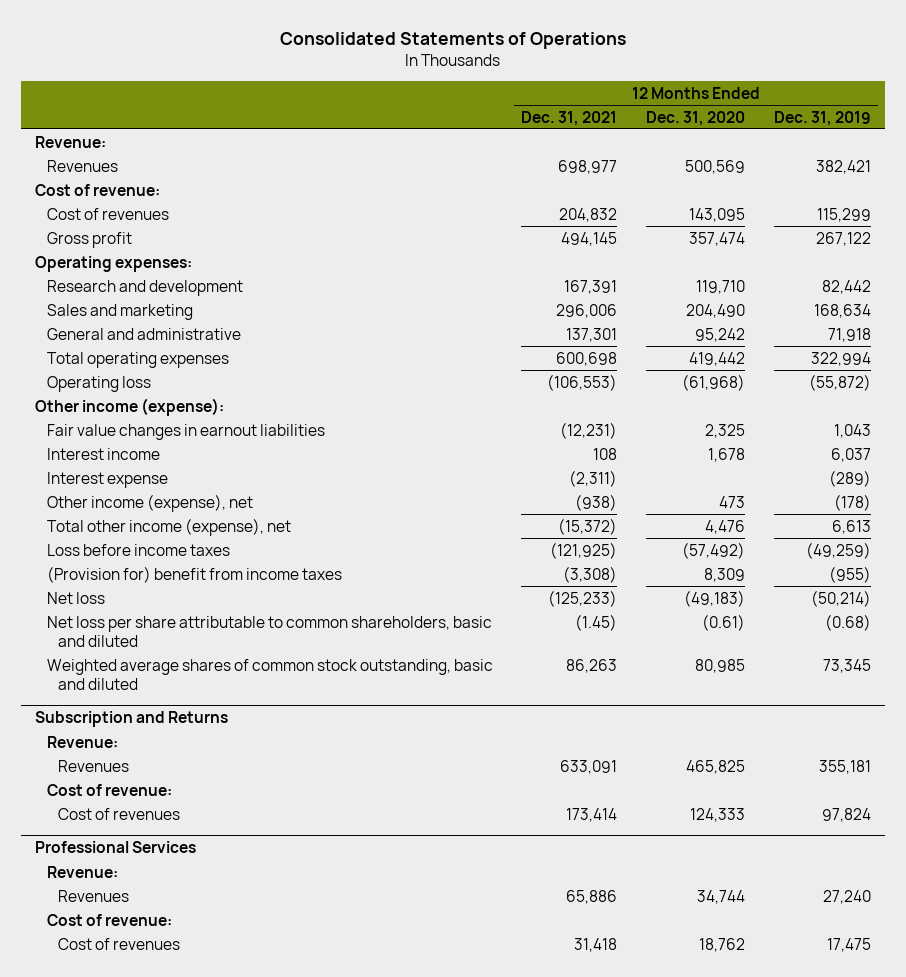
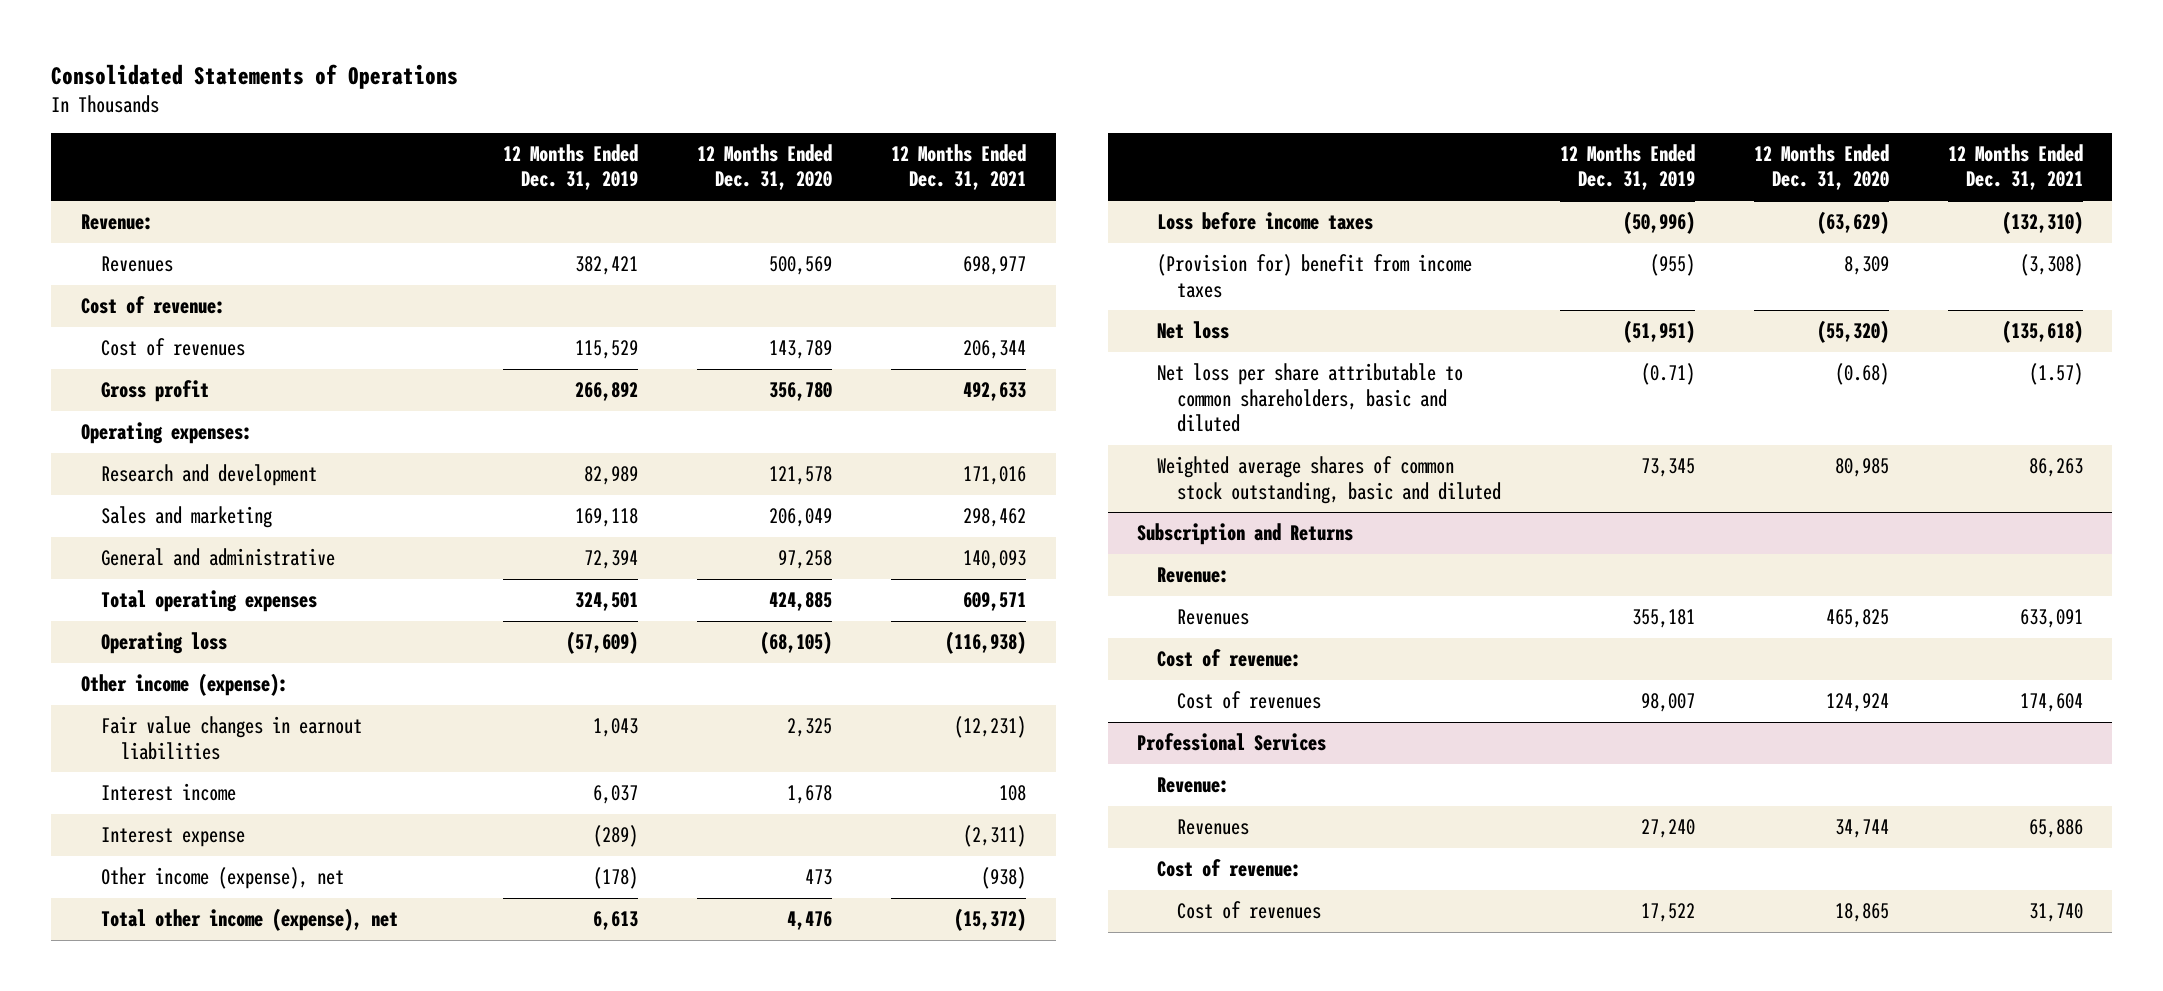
- | 12 Months Ended Dec. 31, 2021 | 12 Months Ended Dec. 31, 2020 | 12 Months Ended Dec. 31, 2019
+ | 12 Months Ended Dec. 31, 2019 | 12 Months Ended Dec. 31, 2020 | 12 Months Ended Dec. 31, 2021
- Cost of revenues | 204,832 | 143,095 | 115,299
- Gross profit | 494,145 | 357,474 | 267,122
+ Cost of revenues | 115,529 | 143,789 | 206,344
+ Gross profit | 266,892 | 356,780 | 492,633
- Research and development | 167,391 | 119,710 | 82,442
- Sales and marketing | 296,006 | 204,490 | 168,634
- General and administrative | 137,301 | 95,242 | 71,918
- Total operating expenses | 600,698 | 419,442 | 322,994
- Operating loss | (106,553) | (61,968) | (55,872)
+ Research and development | 82,989 | 121,578 | 171,016
+ Sales and marketing | 169,118 | 206,049 | 298,462
+ General and administrative | 72,394 | 97,258 | 140,093
+ Total operating expenses | 324,501 | 424,885 | 609,571
+ Operating loss | (57,609) | (68,105) | (116,938)
- Loss before income taxes | (121,925) | (57,492) | (49,259)
+ Loss before income taxes | (50,996) | (63,629) | (132,310)
- Net loss | (125,233) | (49,183) | (50,214)
- Net loss per share attributable to common shareholders, basic and diluted | (1.45) | (0.61) | (0.68)
+ Net loss | (51,951) | (55,320) | (135,618)
+ Net loss per share attributable to common shareholders, basic and diluted | (0.71) | (0.68) | (1.57)
@ Subscription and Returns
- Cost of revenues | 173,414 | 124,333 | 97,824
+ Cost of revenues | 98,007 | 124,924 | 174,604
@ Professional Services
- Cost of revenues | 31,418 | 18,762 | 17,475
+ Cost of revenues | 17,522 | 18,865 | 31,740

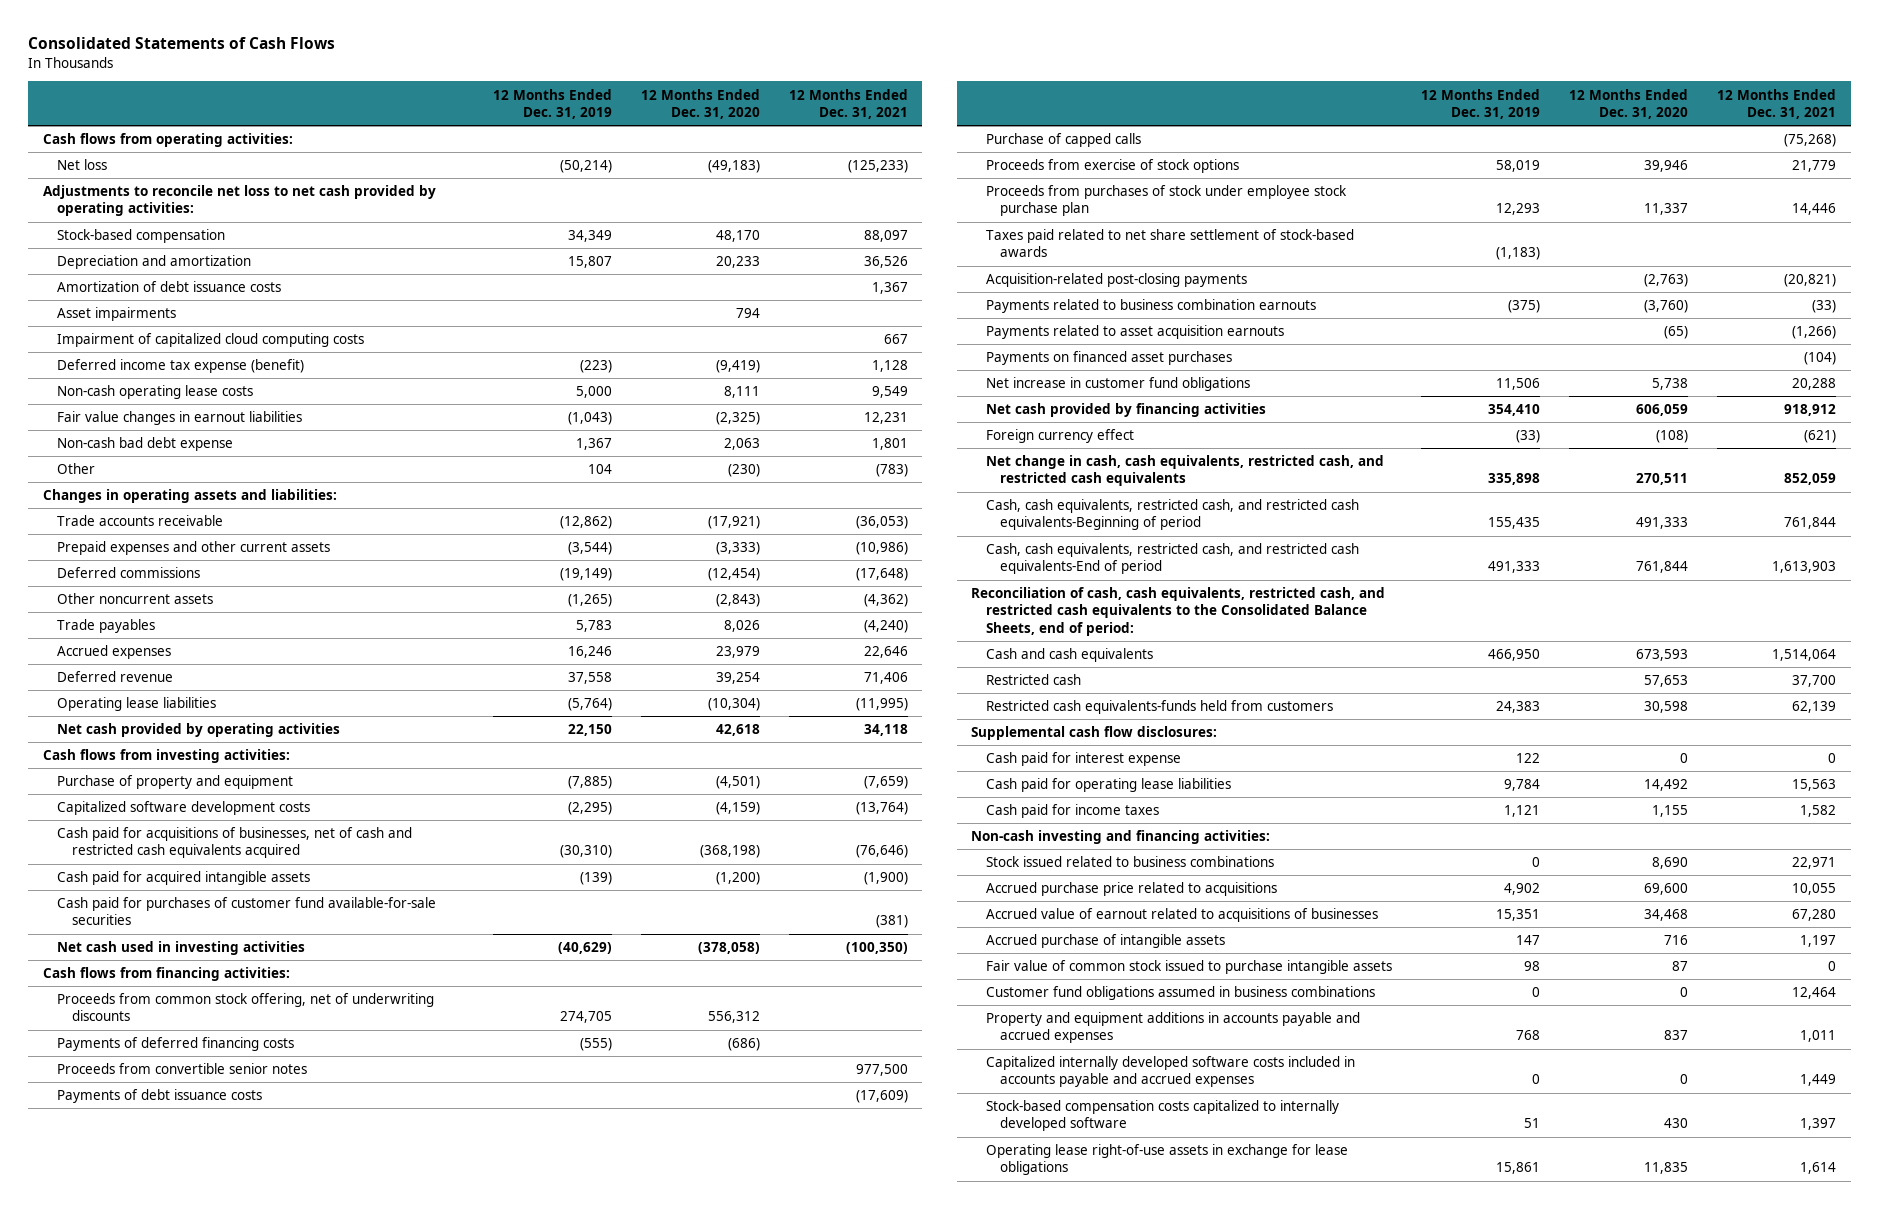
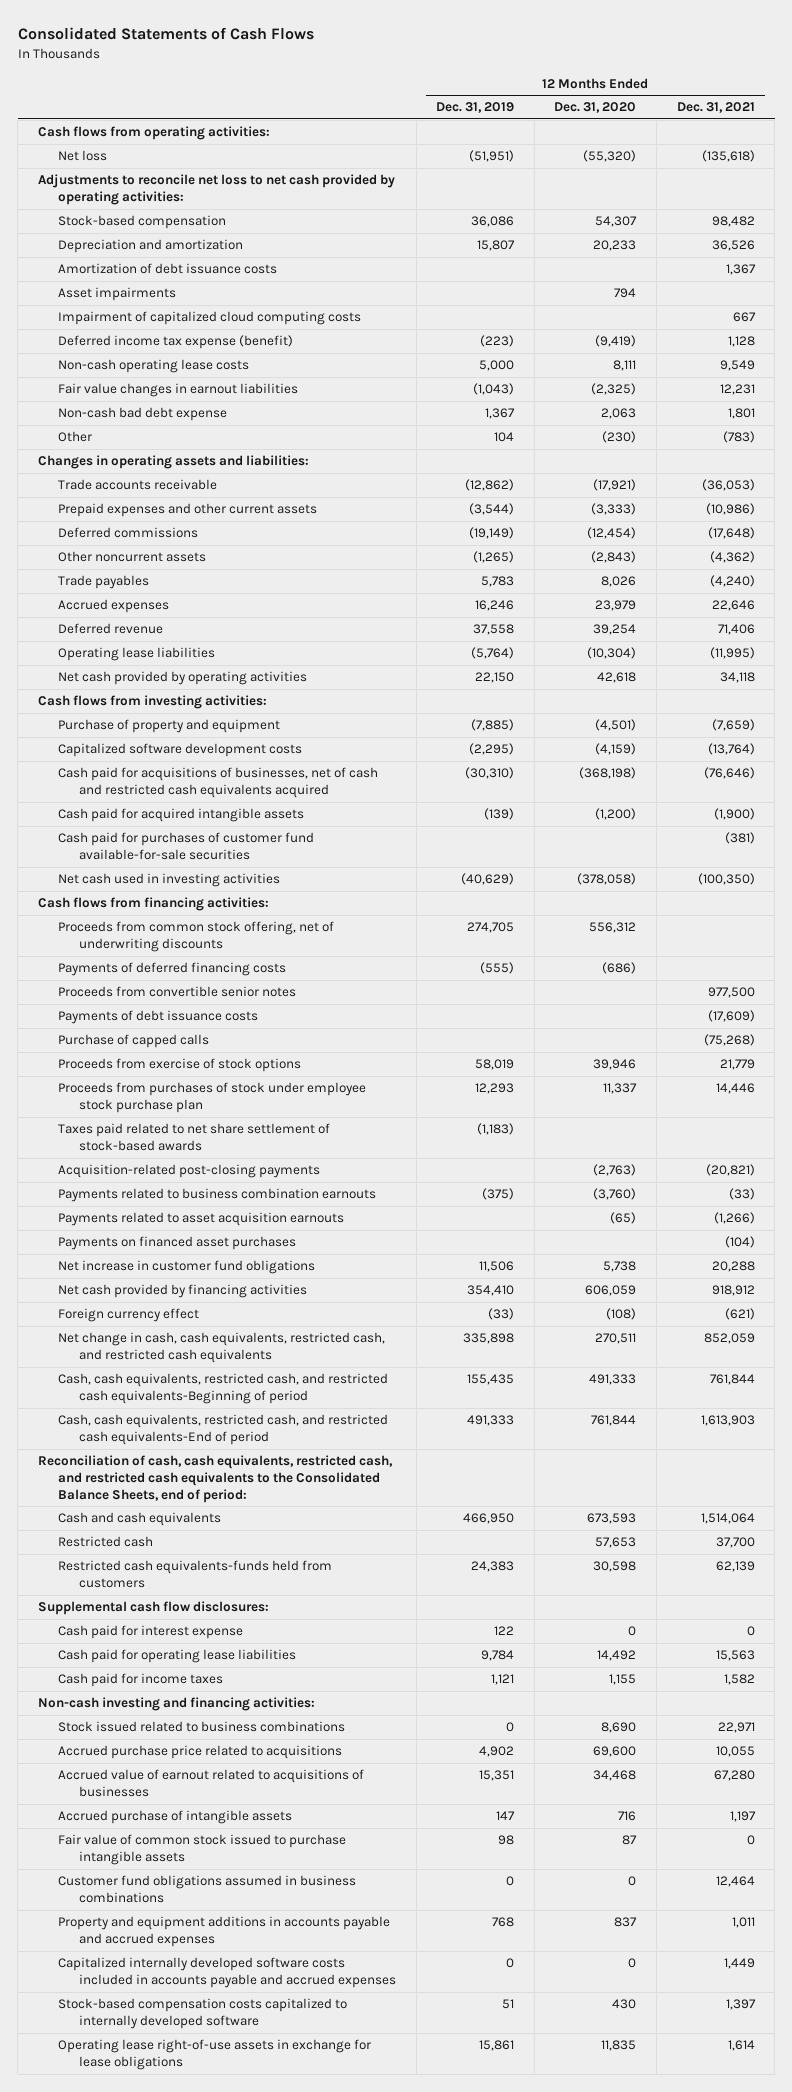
- Net loss | (50,214) | (49,183) | (125,233)
+ Net loss | (51,951) | (55,320) | (135,618)
- Stock-based compensation | 34,349 | 48,170 | 88,097
+ Stock-based compensation | 36,086 | 54,307 | 98,482

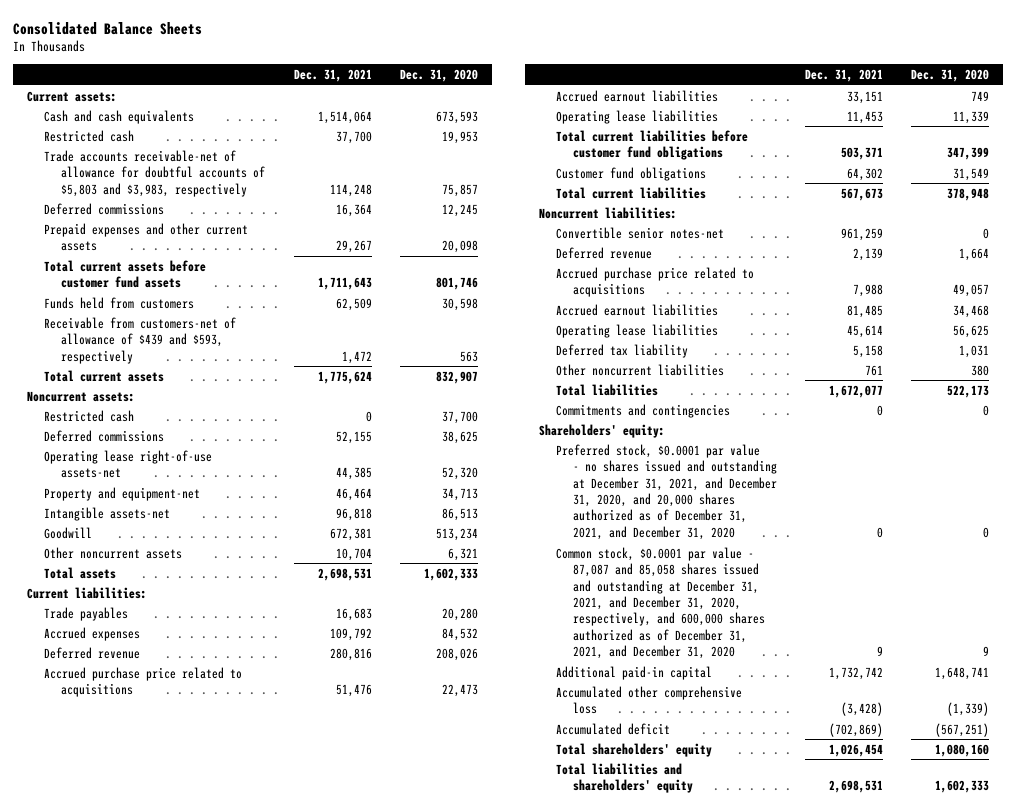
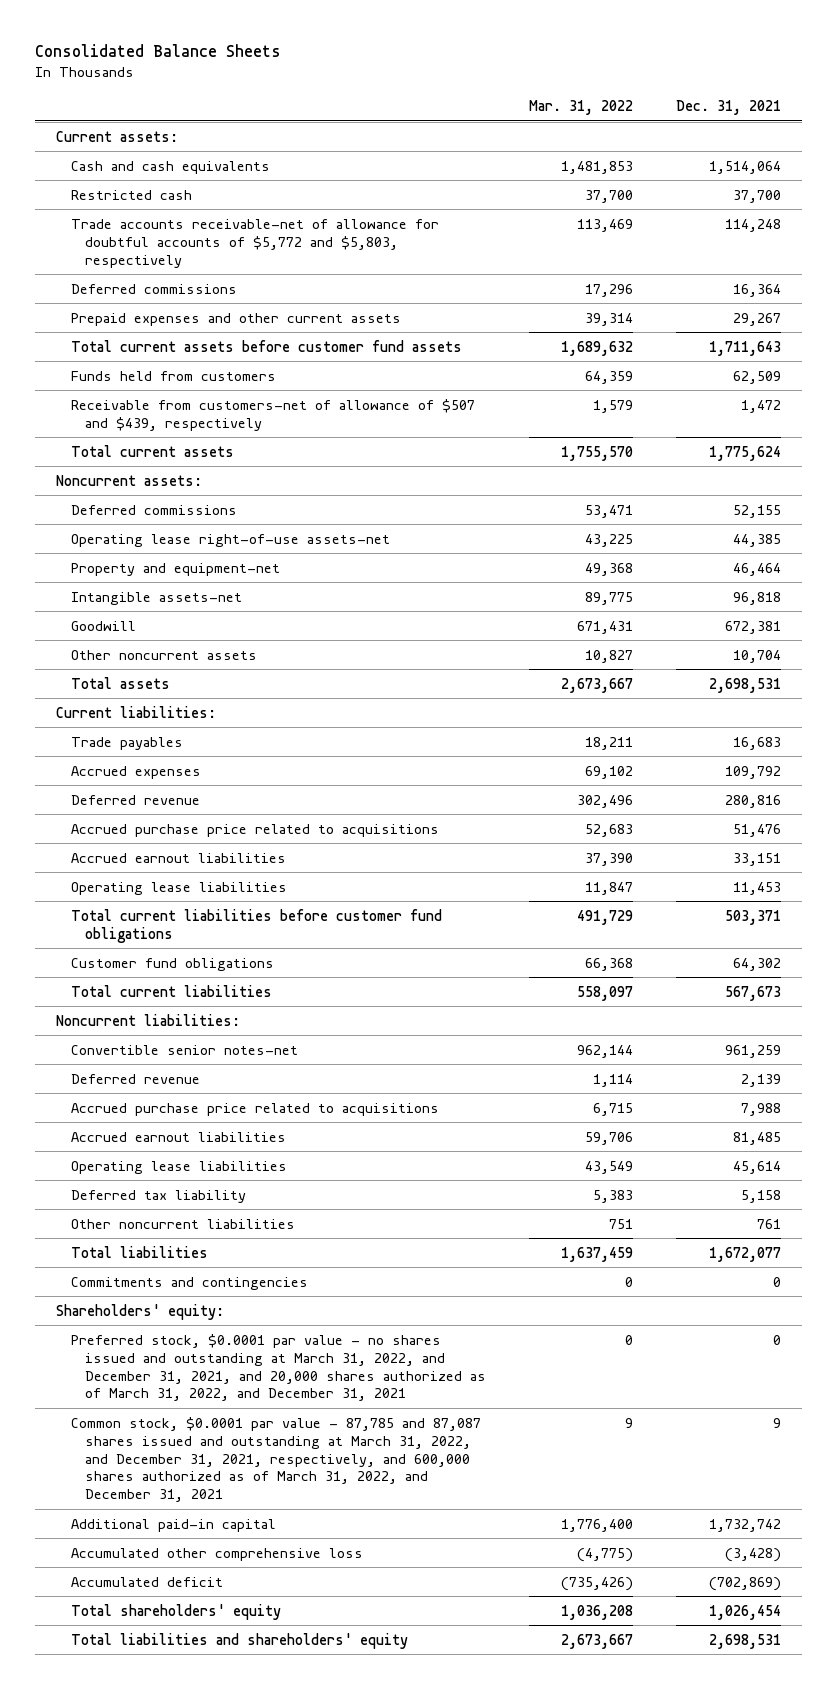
- | Dec. 31, 2021 | Dec. 31, 2020
+ | Mar. 31, 2022 | Dec. 31, 2021
- Trade accounts receivable-net of allowance for doubtful accounts of $5,803 and $3,983, respectively | 114,248 | 75,857
+ Trade accounts receivable-net of allowance for doubtful accounts of $5,772 and $5,803, respectively | 113,469 | 114,248
- Receivable from customers-net of allowance of $439 and $593, respectively | 1,472 | 563
+ Receivable from customers-net of allowance of $507 and $439, respectively | 1,579 | 1,472
- Restricted cash | 0 | 37,700
- Preferred stock, $0.0001 par value - no shares issued and outstanding at December 31, 2021, and December 31, 2020, and 20,000 shares authorized as of December 31, 2021, and December 31, 2020 | 0 | 0
- Common stock, $0.0001 par value - 87,087 and 85,058 shares issued and outstanding at December 31, 2021, and December 31, 2020, respectively, and 600,000 shares authorized as of December 31, 2021, and December 31, 2020 | 9 | 9
+ Preferred stock, $0.0001 par value - no shares issued and outstanding at March 31, 2022, and December 31, 2021, and 20,000 shares authorized as of March 31, 2022, and December 31, 2021 | 0 | 0
+ Common stock, $0.0001 par value - 87,785 and 87,087 shares issued and outstanding at March 31, 2022, and December 31, 2021, respectively, and 600,000 shares authorized as of March 31, 2022, and December 31, 2021 | 9 | 9

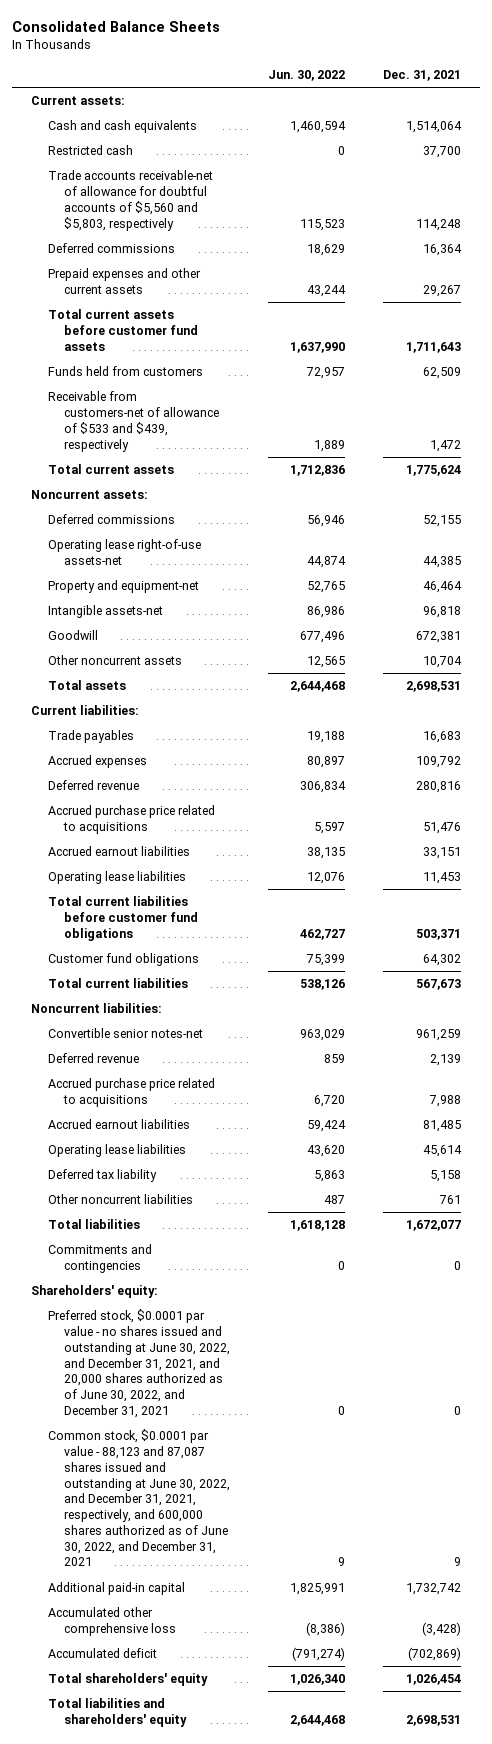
- | Mar. 31, 2022 | Dec. 31, 2021
+ | Jun. 30, 2022 | Dec. 31, 2021
- Trade accounts receivable-net of allowance for doubtful accounts of $5,772 and $5,803, respectively | 113,469 | 114,248
+ Trade accounts receivable-net of allowance for doubtful accounts of $5,560 and $5,803, respectively | 115,523 | 114,248
- Receivable from customers-net of allowance of $507 and $439, respectively | 1,579 | 1,472
+ Receivable from customers-net of allowance of $533 and $439, respectively | 1,889 | 1,472
- Preferred stock, $0.0001 par value - no shares issued and outstanding at March 31, 2022, and December 31, 2021, and 20,000 shares authorized as of March 31, 2022, and December 31, 2021 | 0 | 0
- Common stock, $0.0001 par value - 87,785 and 87,087 shares issued and outstanding at March 31, 2022, and December 31, 2021, respectively, and 600,000 shares authorized as of March 31, 2022, and December 31, 2021 | 9 | 9
+ Preferred stock, $0.0001 par value - no shares issued and outstanding at June 30, 2022, and December 31, 2021, and 20,000 shares authorized as of June 30, 2022, and December 31, 2021 | 0 | 0
+ Common stock, $0.0001 par value - 88,123 and 87,087 shares issued and outstanding at June 30, 2022, and December 31, 2021, respectively, and 600,000 shares authorized as of June 30, 2022, and December 31, 2021 | 9 | 9

